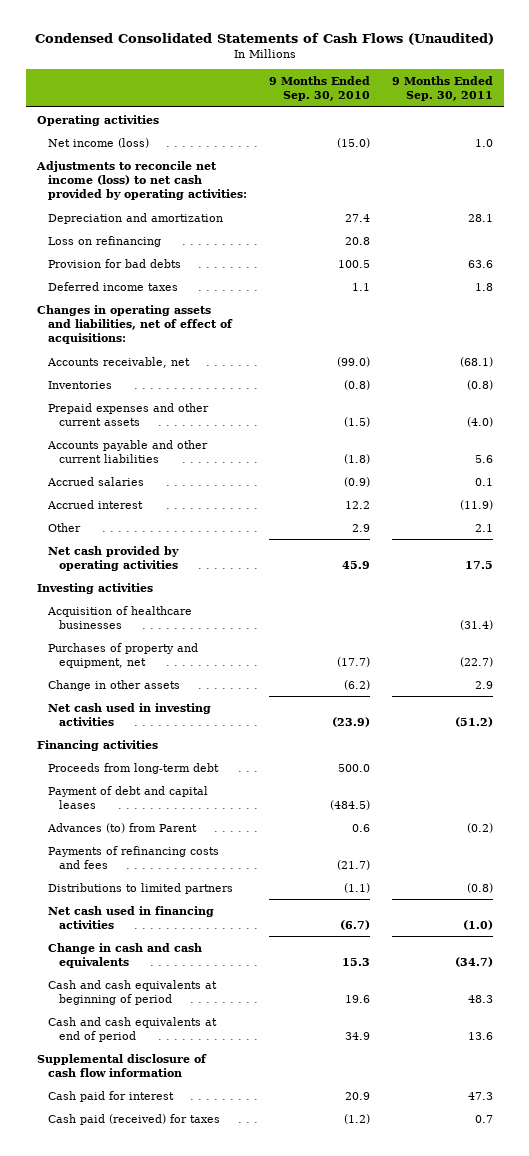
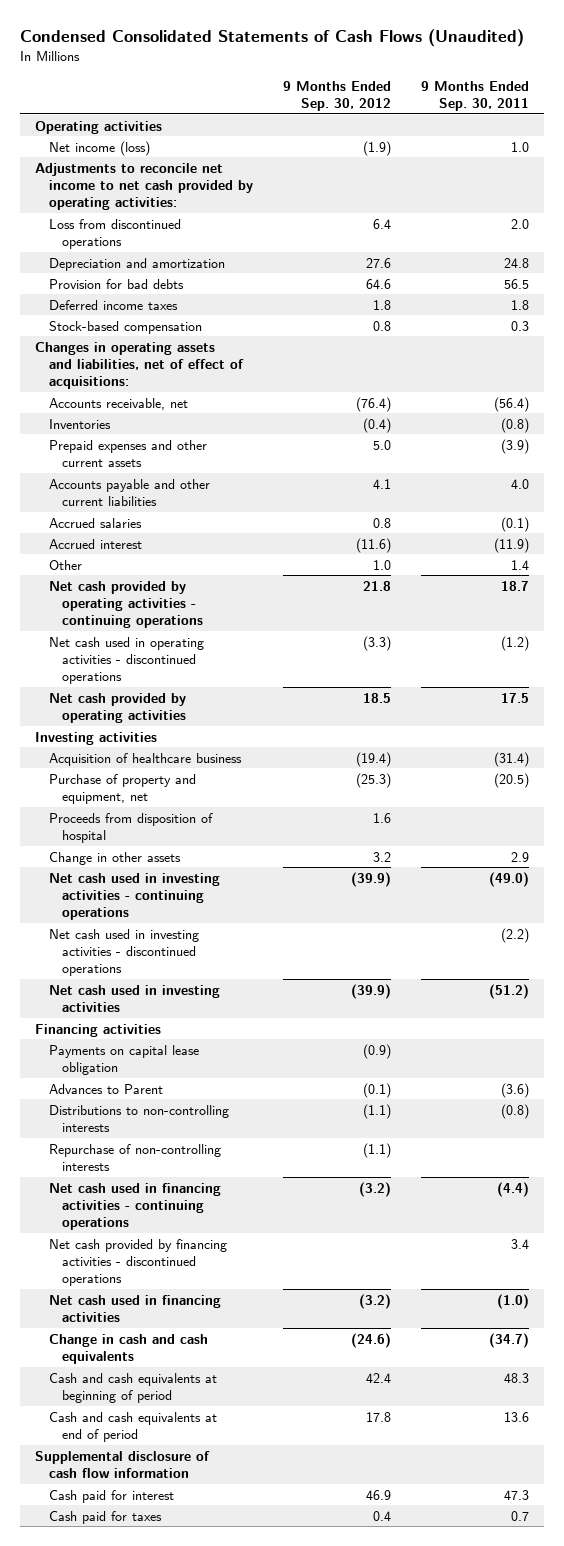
- | 9 Months Ended Sep. 30, 2010 | 9 Months Ended Sep. 30, 2011
+ | 9 Months Ended Sep. 30, 2012 | 9 Months Ended Sep. 30, 2011
- Adjustments to reconcile net income (loss) to net cash provided by operating activities:
- Depreciation and amortization | 27.4 | 28.1
- Loss on refinancing | 20.8 |
- Provision for bad debts | 100.5 | 63.6
+ Adjustments to reconcile net income to net cash provided by operating activities:
+ Loss from discontinued operations | 6.4 | 2.0
+ Depreciation and amortization | 27.6 | 24.8
+ Provision for bad debts | 64.6 | 56.5
+ Stock-based compensation | 0.8 | 0.3
- Accounts receivable, net | (99.0) | (68.1)
+ Accounts receivable, net | (76.4) | (56.4)
- Prepaid expenses and other current assets | (1.5) | (4.0)
- Accounts payable and other current liabilities | (1.8) | 5.6
- Accrued salaries | (0.9) | 0.1
+ Prepaid expenses and other current assets | 5.0 | (3.9)
+ Accounts payable and other current liabilities | 4.1 | 4.0
+ Accrued salaries | 0.8 | (0.1)
- Other | 2.9 | 2.1
+ Other | 1.0 | 1.4
+ Net cash provided by operating activities - continuing operations | 21.8 | 18.7
+ Net cash used in operating activities - discontinued operations | (3.3) | (1.2)
- Acquisition of healthcare businesses | | (31.4)
- Purchases of property and equipment, net | (17.7) | (22.7)
+ Acquisition of healthcare business | (19.4) | (31.4)
+ Purchase of property and equipment, net | (25.3) | (20.5)
+ Proceeds from disposition of hospital | 1.6 |
+ Net cash used in investing activities - continuing operations | (39.9) | (49.0)
+ Net cash used in investing activities - discontinued operations | | (2.2)
- Proceeds from long-term debt | 500.0 |
- Payment of debt and capital leases | (484.5) |
- Advances (to) from Parent | 0.6 | (0.2)
- Payments of refinancing costs and fees | (21.7) |
- Distributions to limited partners | (1.1) | (0.8)
+ Payments on capital lease obligation | (0.9) |
+ Advances to Parent | (0.1) | (3.6)
+ Distributions to non-controlling interests | (1.1) | (0.8)
+ Repurchase of non-controlling interests | (1.1) |
+ Net cash used in financing activities - continuing operations | (3.2) | (4.4)
+ Net cash provided by financing activities - discontinued operations | | 3.4
- Cash paid (received) for taxes | (1.2) | 0.7
+ Cash paid for taxes | 0.4 | 0.7

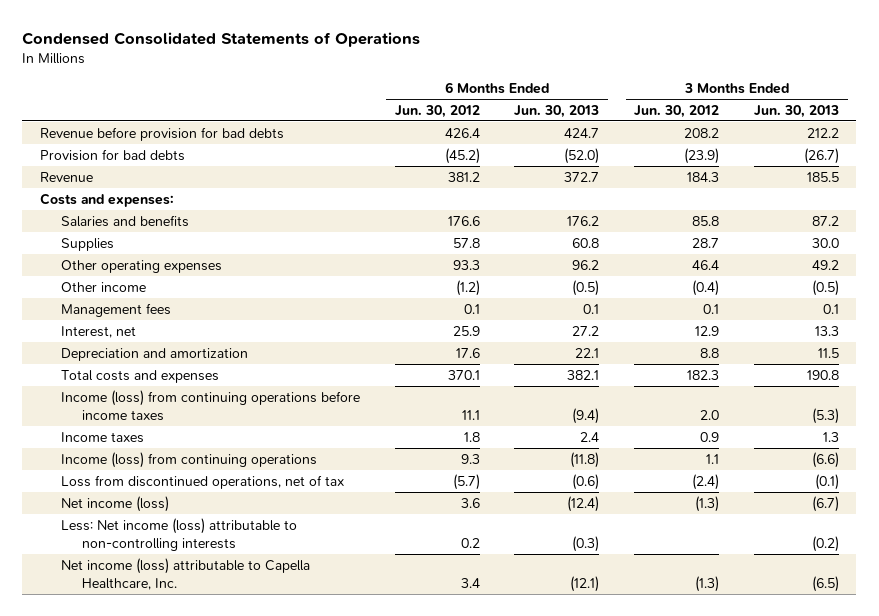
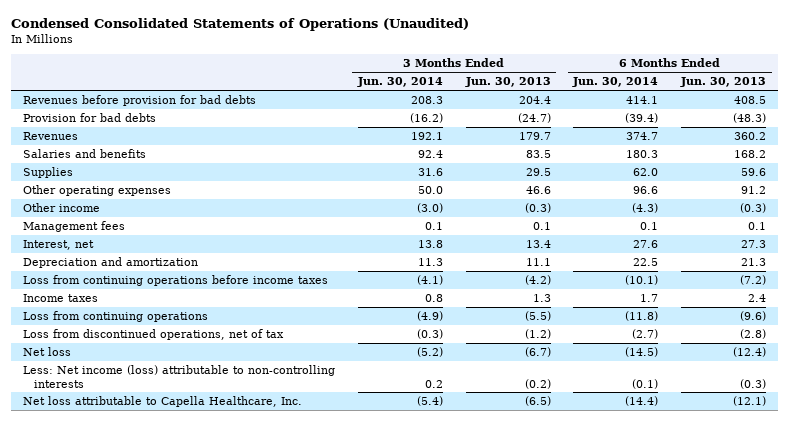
- Condensed Consolidated Statements of Operations
+ Condensed Consolidated Statements of Operations (Unaudited)
- | 6 Months Ended Jun. 30, 2012 | 6 Months Ended Jun. 30, 2013 | 3 Months Ended Jun. 30, 2012 | 3 Months Ended Jun. 30, 2013
+ | 3 Months Ended Jun. 30, 2014 | 3 Months Ended Jun. 30, 2013 | 6 Months Ended Jun. 30, 2014 | 6 Months Ended Jun. 30, 2013
- Revenue before provision for bad debts | 426.4 | 424.7 | 208.2 | 212.2
- Provision for bad debts | (45.2) | (52.0) | (23.9) | (26.7)
- Revenue | 381.2 | 372.7 | 184.3 | 185.5
- Costs and expenses:
- Salaries and benefits | 176.6 | 176.2 | 85.8 | 87.2
- Supplies | 57.8 | 60.8 | 28.7 | 30.0
- Other operating expenses | 93.3 | 96.2 | 46.4 | 49.2
- Other income | (1.2) | (0.5) | (0.4) | (0.5)
+ Revenues before provision for bad debts | 208.3 | 204.4 | 414.1 | 408.5
+ Provision for bad debts | (16.2) | (24.7) | (39.4) | (48.3)
+ Revenues | 192.1 | 179.7 | 374.7 | 360.2
+ Salaries and benefits | 92.4 | 83.5 | 180.3 | 168.2
+ Supplies | 31.6 | 29.5 | 62.0 | 59.6
+ Other operating expenses | 50.0 | 46.6 | 96.6 | 91.2
+ Other income | (3.0) | (0.3) | (4.3) | (0.3)
- Interest, net | 25.9 | 27.2 | 12.9 | 13.3
- Depreciation and amortization | 17.6 | 22.1 | 8.8 | 11.5
- Total costs and expenses | 370.1 | 382.1 | 182.3 | 190.8
- Income (loss) from continuing operations before income taxes | 11.1 | (9.4) | 2.0 | (5.3)
+ Interest, net | 13.8 | 13.4 | 27.6 | 27.3
+ Depreciation and amortization | 11.3 | 11.1 | 22.5 | 21.3
+ Loss from continuing operations before income taxes | (4.1) | (4.2) | (10.1) | (7.2)
- Income (loss) from continuing operations | 9.3 | (11.8) | 1.1 | (6.6)
- Loss from discontinued operations, net of tax | (5.7) | (0.6) | (2.4) | (0.1)
- Net income (loss) | 3.6 | (12.4) | (1.3) | (6.7)
+ Loss from continuing operations | (4.9) | (5.5) | (11.8) | (9.6)
+ Loss from discontinued operations, net of tax | (0.3) | (1.2) | (2.7) | (2.8)
+ Net loss | (5.2) | (6.7) | (14.5) | (12.4)
- Net income (loss) attributable to Capella Healthcare, Inc. | 3.4 | (12.1) | (1.3) | (6.5)
+ Net loss attributable to Capella Healthcare, Inc. | (5.4) | (6.5) | (14.4) | (12.1)

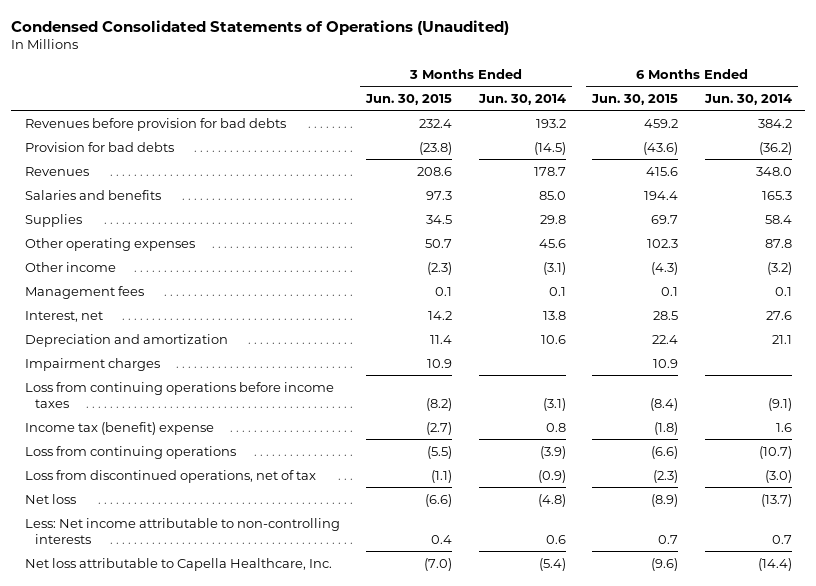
- | 3 Months Ended Jun. 30, 2014 | 3 Months Ended Jun. 30, 2013 | 6 Months Ended Jun. 30, 2014 | 6 Months Ended Jun. 30, 2013
+ | 3 Months Ended Jun. 30, 2015 | 3 Months Ended Jun. 30, 2014 | 6 Months Ended Jun. 30, 2015 | 6 Months Ended Jun. 30, 2014
- Revenues before provision for bad debts | 208.3 | 204.4 | 414.1 | 408.5
- Provision for bad debts | (16.2) | (24.7) | (39.4) | (48.3)
- Revenues | 192.1 | 179.7 | 374.7 | 360.2
- Salaries and benefits | 92.4 | 83.5 | 180.3 | 168.2
- Supplies | 31.6 | 29.5 | 62.0 | 59.6
- Other operating expenses | 50.0 | 46.6 | 96.6 | 91.2
- Other income | (3.0) | (0.3) | (4.3) | (0.3)
+ Revenues before provision for bad debts | 232.4 | 193.2 | 459.2 | 384.2
+ Provision for bad debts | (23.8) | (14.5) | (43.6) | (36.2)
+ Revenues | 208.6 | 178.7 | 415.6 | 348.0
+ Salaries and benefits | 97.3 | 85.0 | 194.4 | 165.3
+ Supplies | 34.5 | 29.8 | 69.7 | 58.4
+ Other operating expenses | 50.7 | 45.6 | 102.3 | 87.8
+ Other income | (2.3) | (3.1) | (4.3) | (3.2)
- Depreciation and amortization | 11.3 | 11.1 | 22.5 | 21.3
- Loss from continuing operations before income taxes | (4.1) | (4.2) | (10.1) | (7.2)
- Income taxes | 0.8 | 1.3 | 1.7 | 2.4
- Loss from continuing operations | (4.9) | (5.5) | (11.8) | (9.6)
- Loss from discontinued operations, net of tax | (0.3) | (1.2) | (2.7) | (2.8)
- Net loss | (5.2) | (6.7) | (14.5) | (12.4)
- Less: Net income (loss) attributable to non-controlling interests | 0.2 | (0.2) | (0.1) | (0.3)
+ Depreciation and amortization | 11.4 | 10.6 | 22.4 | 21.1
+ Impairment charges | 10.9 | | 10.9 |
+ Loss from continuing operations before income taxes | (8.2) | (3.1) | (8.4) | (9.1)
+ Income tax (benefit) expense | (2.7) | 0.8 | (1.8) | 1.6
+ Loss from continuing operations | (5.5) | (3.9) | (6.6) | (10.7)
+ Loss from discontinued operations, net of tax | (1.1) | (0.9) | (2.3) | (3.0)
+ Net loss | (6.6) | (4.8) | (8.9) | (13.7)
+ Less: Net income attributable to non-controlling interests | 0.4 | 0.6 | 0.7 | 0.7

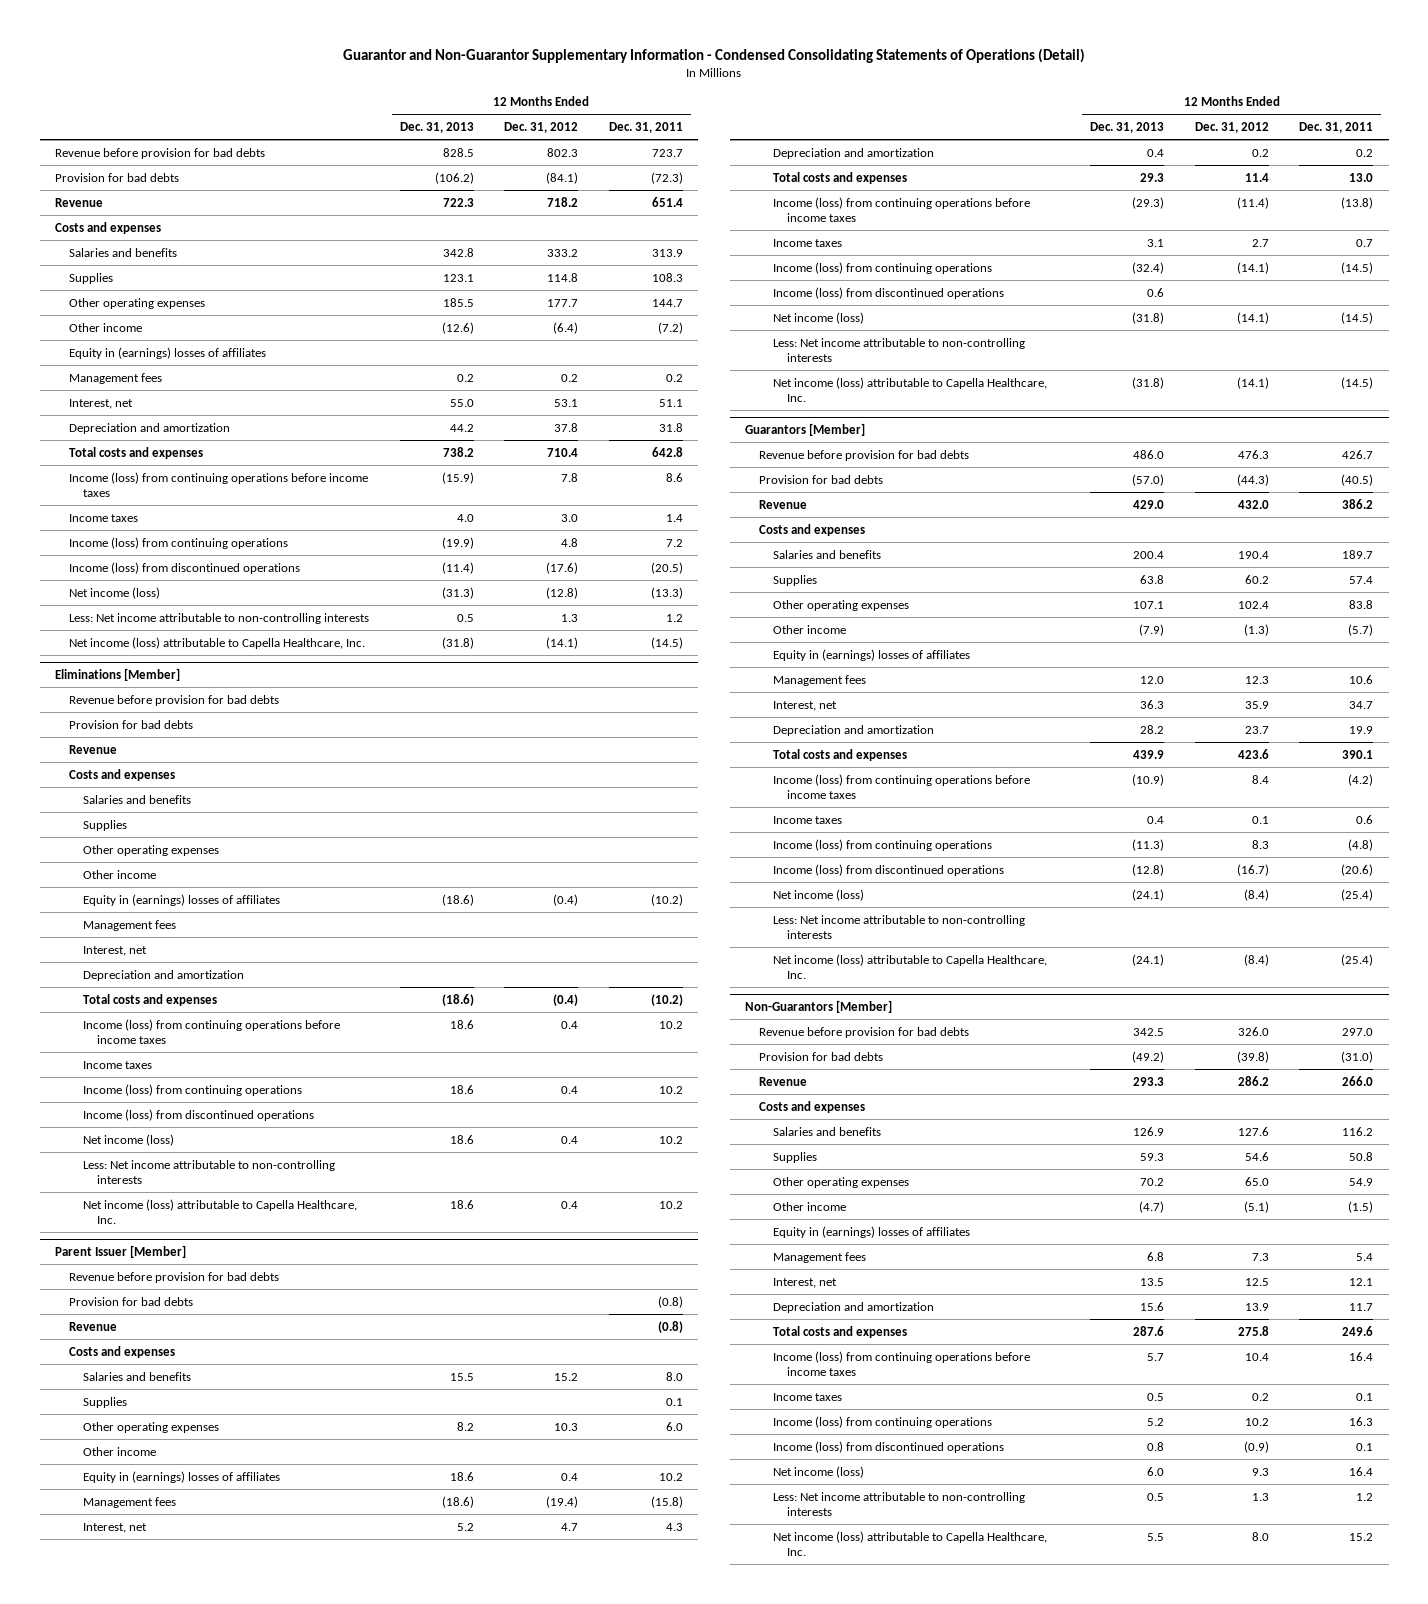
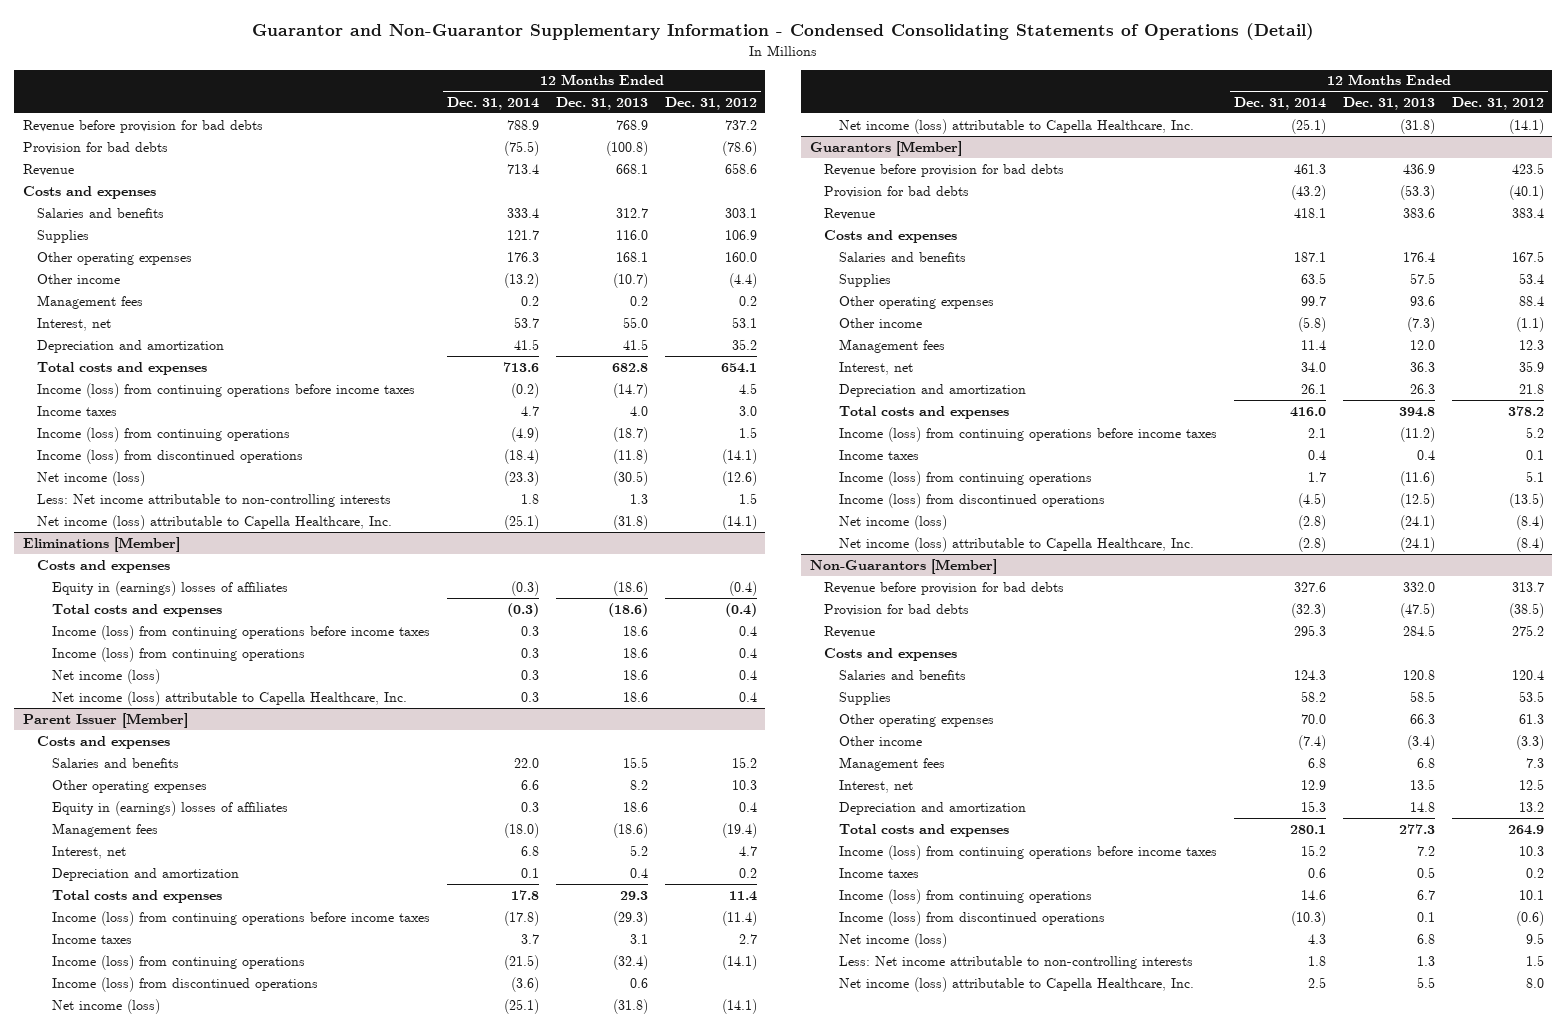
- | 12 Months Ended Dec. 31, 2013 | 12 Months Ended Dec. 31, 2012 | 12 Months Ended Dec. 31, 2011
+ | 12 Months Ended Dec. 31, 2014 | 12 Months Ended Dec. 31, 2013 | 12 Months Ended Dec. 31, 2012
- Revenue before provision for bad debts | 828.5 | 802.3 | 723.7
- Provision for bad debts | (106.2) | (84.1) | (72.3)
- Revenue | 722.3 | 718.2 | 651.4
+ Revenue before provision for bad debts | 788.9 | 768.9 | 737.2
+ Provision for bad debts | (75.5) | (100.8) | (78.6)
+ Revenue | 713.4 | 668.1 | 658.6
- Salaries and benefits | 342.8 | 333.2 | 313.9
- Supplies | 123.1 | 114.8 | 108.3
- Other operating expenses | 185.5 | 177.7 | 144.7
- Other income | (12.6) | (6.4) | (7.2)
- Equity in (earnings) losses of affiliates
+ Salaries and benefits | 333.4 | 312.7 | 303.1
+ Supplies | 121.7 | 116.0 | 106.9
+ Other operating expenses | 176.3 | 168.1 | 160.0
+ Other income | (13.2) | (10.7) | (4.4)
- Depreciation and amortization | 44.2 | 37.8 | 31.8
- Total costs and expenses | 738.2 | 710.4 | 642.8
- Income (loss) from continuing operations before income taxes | (15.9) | 7.8 | 8.6
+ Depreciation and amortization | 41.5 | 41.5 | 35.2
+ Total costs and expenses | 713.6 | 682.8 | 654.1
+ Income (loss) from continuing operations before income taxes | (0.2) | (14.7) | 4.5
- Income (loss) from continuing operations | (19.9) | 4.8 | 7.2
- Income (loss) from discontinued operations | (11.4) | (17.6) | (20.5)
- Net income (loss) | (31.3) | (12.8) | (13.3)
- Less: Net income attributable to non-controlling interests | 0.5 | 1.3 | 1.2
+ Income (loss) from continuing operations | (4.9) | (18.7) | 1.5
+ Income (loss) from discontinued operations | (18.4) | (11.8) | (14.1)
+ Net income (loss) | (23.3) | (30.5) | (12.6)
+ Less: Net income attributable to non-controlling interests | 1.8 | 1.3 | 1.5
@ Eliminations [Member]
- Revenue before provision for bad debts
- Provision for bad debts
- Revenue
- Salaries and benefits
- Supplies
- Other operating expenses
- Other income
- Management fees
- Interest, net
- Depreciation and amortization
- Income taxes
- Income (loss) from discontinued operations
- Less: Net income attributable to non-controlling interests
@ Parent Issuer [Member]
- Revenue before provision for bad debts
- Provision for bad debts | | | (0.8)
- Revenue | | | (0.8)
- Supplies | | | 0.1
- Other income
- Less: Net income attributable to non-controlling interests
@ Guarantors [Member]
- Revenue before provision for bad debts | 486.0 | 476.3 | 426.7
- Provision for bad debts | (57.0) | (44.3) | (40.5)
- Revenue | 429.0 | 432.0 | 386.2
+ Revenue before provision for bad debts | 461.3 | 436.9 | 423.5
+ Provision for bad debts | (43.2) | (53.3) | (40.1)
+ Revenue | 418.1 | 383.6 | 383.4
- Salaries and benefits | 200.4 | 190.4 | 189.7
- Supplies | 63.8 | 60.2 | 57.4
- Other operating expenses | 107.1 | 102.4 | 83.8
- Other income | (7.9) | (1.3) | (5.7)
- Equity in (earnings) losses of affiliates
+ Salaries and benefits | 187.1 | 176.4 | 167.5
+ Supplies | 63.5 | 57.5 | 53.4
+ Other operating expenses | 99.7 | 93.6 | 88.4
+ Other income | (5.8) | (7.3) | (1.1)
- Depreciation and amortization | 28.2 | 23.7 | 19.9
- Total costs and expenses | 439.9 | 423.6 | 390.1
- Income (loss) from continuing operations before income taxes | (10.9) | 8.4 | (4.2)
+ Depreciation and amortization | 26.1 | 26.3 | 21.8
+ Total costs and expenses | 416.0 | 394.8 | 378.2
+ Income (loss) from continuing operations before income taxes | 2.1 | (11.2) | 5.2
- Income (loss) from continuing operations | (11.3) | 8.3 | (4.8)
- Income (loss) from discontinued operations | (12.8) | (16.7) | (20.6)
+ Income (loss) from continuing operations | 1.7 | (11.6) | 5.1
+ Income (loss) from discontinued operations | (4.5) | (12.5) | (13.5)
- Less: Net income attributable to non-controlling interests
@ Non-Guarantors [Member]
- Revenue before provision for bad debts | 342.5 | 326.0 | 297.0
- Provision for bad debts | (49.2) | (39.8) | (31.0)
- Revenue | 293.3 | 286.2 | 266.0
+ Revenue before provision for bad debts | 327.6 | 332.0 | 313.7
+ Provision for bad debts | (32.3) | (47.5) | (38.5)
+ Revenue | 295.3 | 284.5 | 275.2
- Salaries and benefits | 126.9 | 127.6 | 116.2
- Supplies | 59.3 | 54.6 | 50.8
- Other operating expenses | 70.2 | 65.0 | 54.9
- Other income | (4.7) | (5.1) | (1.5)
- Equity in (earnings) losses of affiliates
+ Salaries and benefits | 124.3 | 120.8 | 120.4
+ Supplies | 58.2 | 58.5 | 53.5
+ Other operating expenses | 70.0 | 66.3 | 61.3
+ Other income | (7.4) | (3.4) | (3.3)
- Depreciation and amortization | 15.6 | 13.9 | 11.7
- Total costs and expenses | 287.6 | 275.8 | 249.6
- Income (loss) from continuing operations before income taxes | 5.7 | 10.4 | 16.4
+ Depreciation and amortization | 15.3 | 14.8 | 13.2
+ Total costs and expenses | 280.1 | 277.3 | 264.9
+ Income (loss) from continuing operations before income taxes | 15.2 | 7.2 | 10.3
- Income (loss) from continuing operations | 5.2 | 10.2 | 16.3
- Income (loss) from discontinued operations | 0.8 | (0.9) | 0.1
- Net income (loss) | 6.0 | 9.3 | 16.4
- Less: Net income attributable to non-controlling interests | 0.5 | 1.3 | 1.2
+ Income (loss) from continuing operations | 14.6 | 6.7 | 10.1
+ Income (loss) from discontinued operations | (10.3) | 0.1 | (0.6)
+ Net income (loss) | 4.3 | 6.8 | 9.5
+ Less: Net income attributable to non-controlling interests | 1.8 | 1.3 | 1.5

